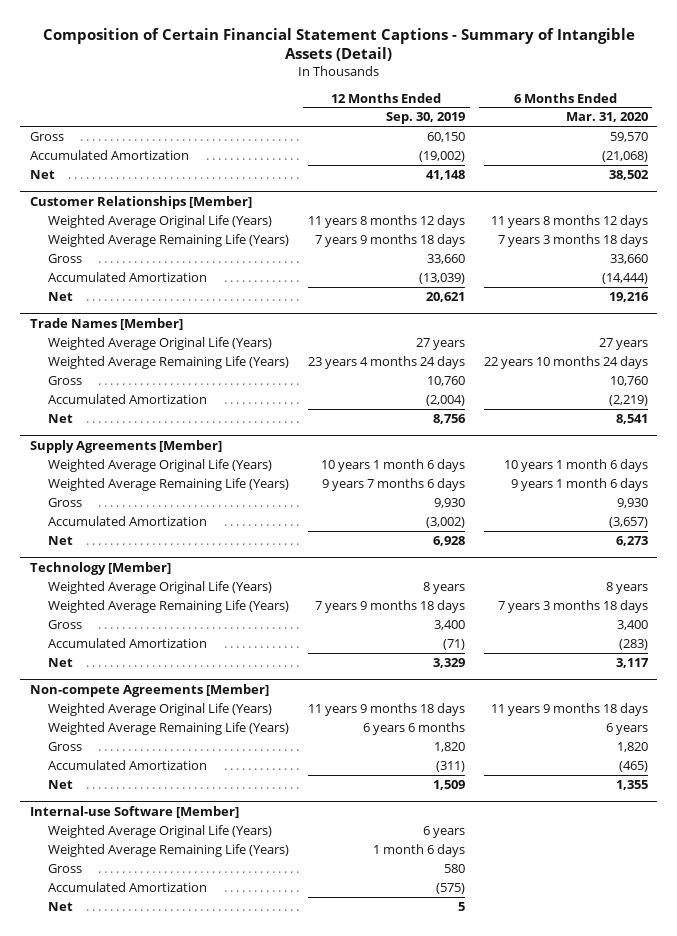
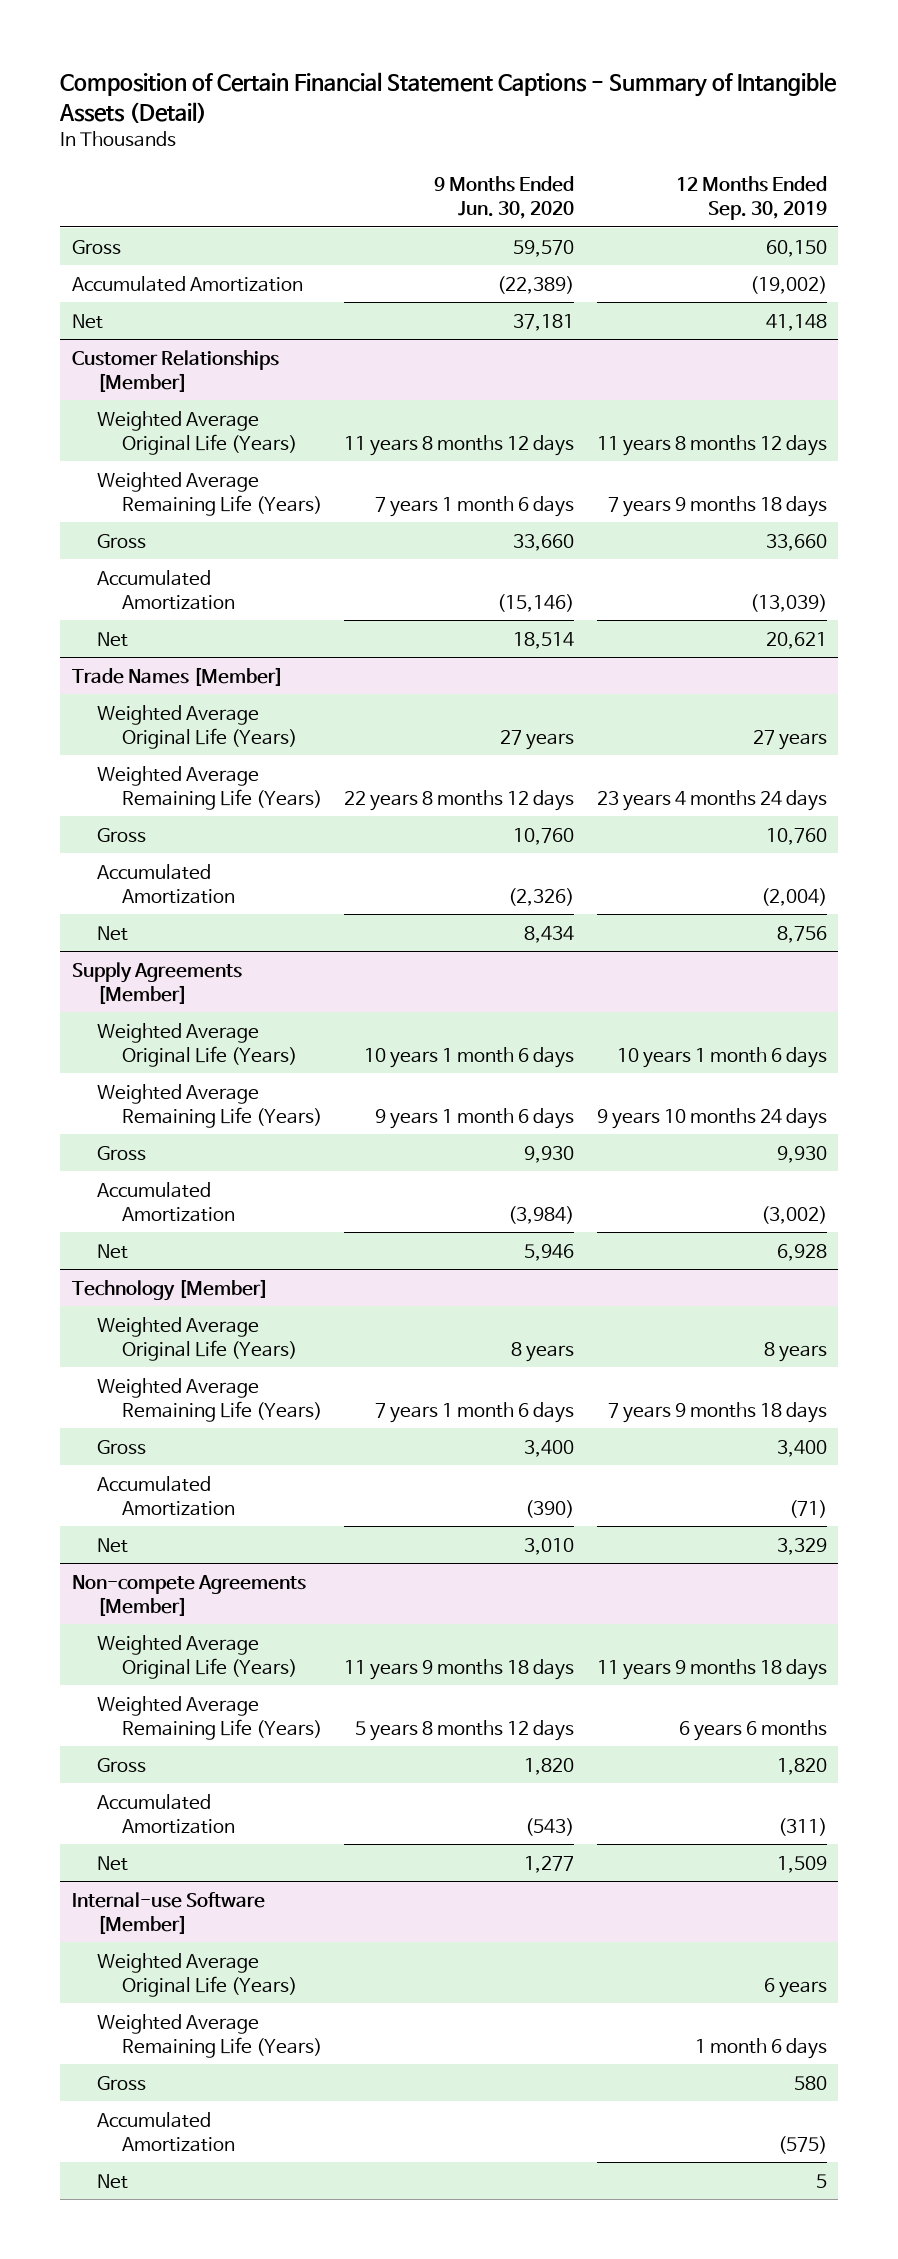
- | 12 Months Ended Sep. 30, 2019 | 6 Months Ended Mar. 31, 2020
+ | 9 Months Ended Jun. 30, 2020 | 12 Months Ended Sep. 30, 2019
@ Supply Agreements [Member]
- Weighted Average Remaining Life (Years) | 9 years 7 months 6 days | 9 years 1 month 6 days
+ Weighted Average Remaining Life (Years) | 9 years 1 month 6 days | 9 years 10 months 24 days

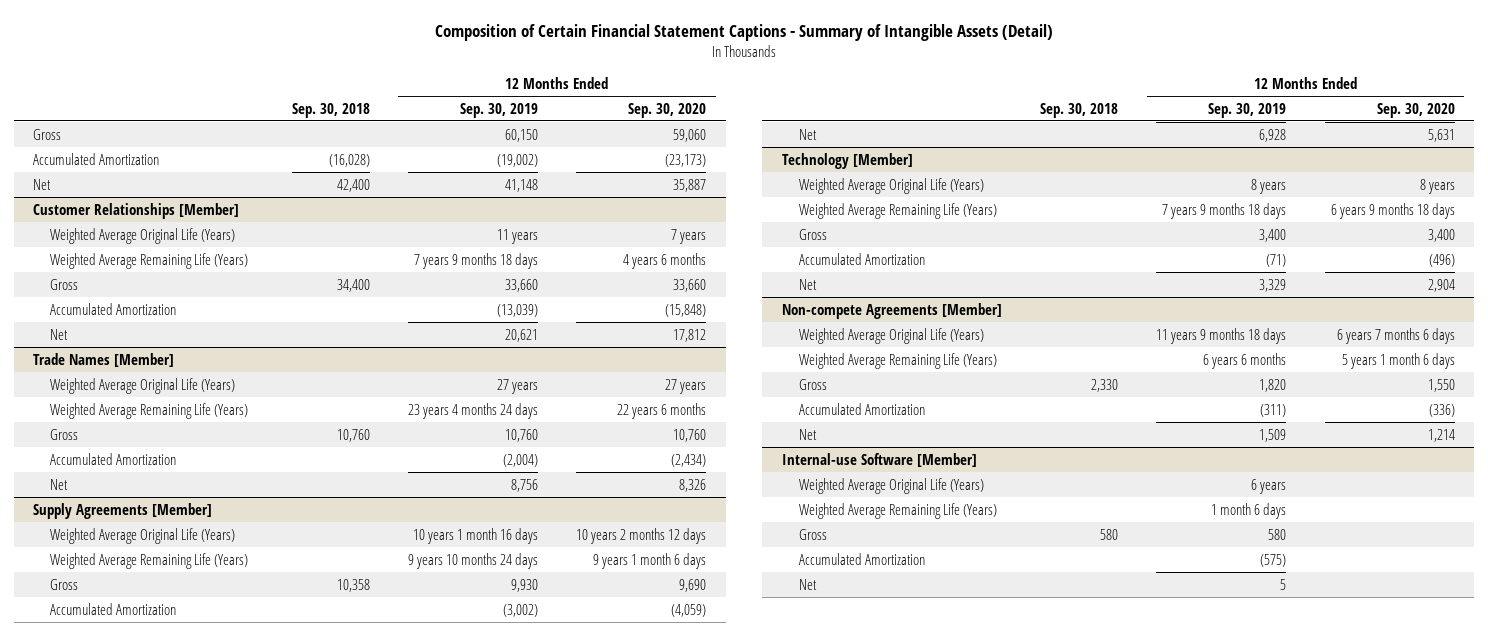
- | 9 Months Ended Jun. 30, 2020 | 12 Months Ended Sep. 30, 2019
+ | Sep. 30, 2018 | 12 Months Ended Sep. 30, 2019 | 12 Months Ended Sep. 30, 2020
@ Customer Relationships [Member]
- Weighted Average Original Life (Years) | 11 years 8 months 12 days | 11 years 8 months 12 days
+ Weighted Average Original Life (Years) | | 11 years | 7 years
@ Supply Agreements [Member]
- Weighted Average Original Life (Years) | 10 years 1 month 6 days | 10 years 1 month 6 days
+ Weighted Average Original Life (Years) | | 10 years 1 month 16 days | 10 years 2 months 12 days

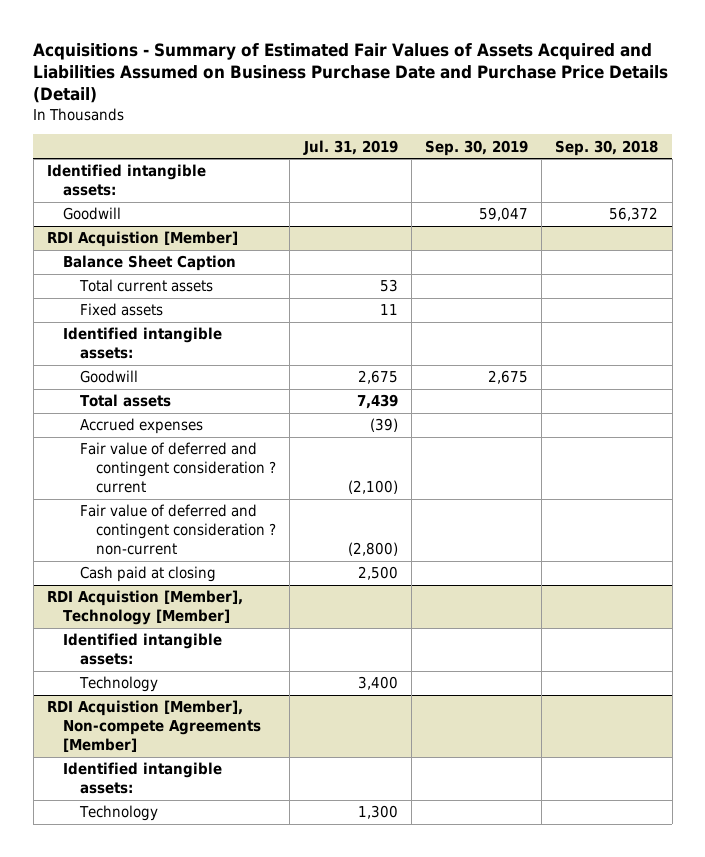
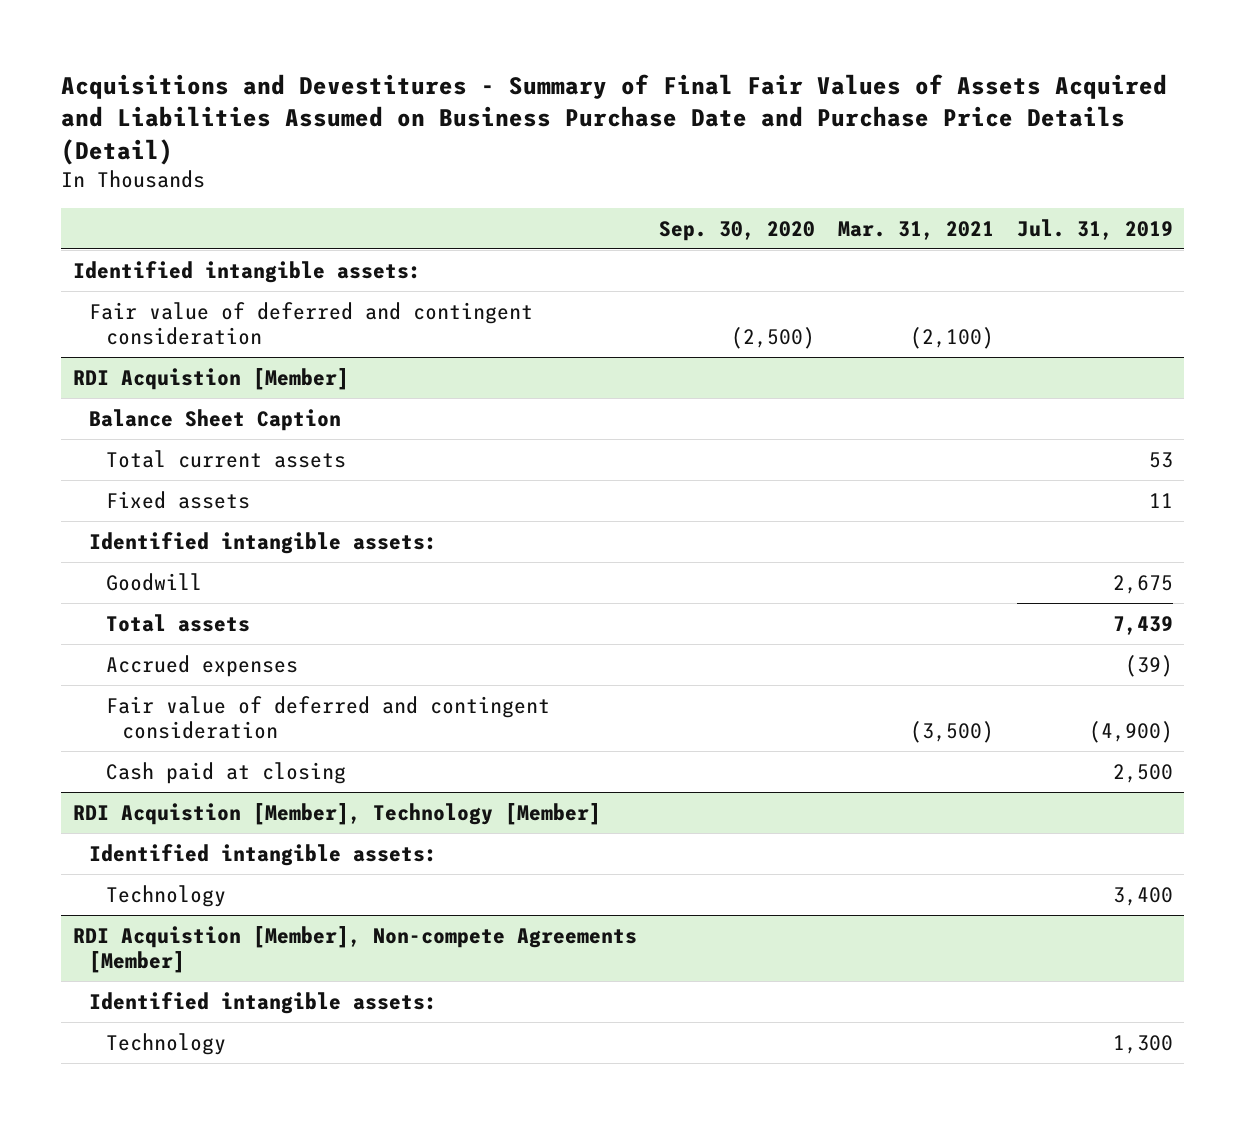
- Acquisitions - Summary of Estimated Fair Values of Assets Acquired and Liabilities Assumed on Business Purchase Date and Purchase Price Details (Detail)
+ Acquisitions and Devestitures - Summary of Final Fair Values of Assets Acquired and Liabilities Assumed on Business Purchase Date and Purchase Price Details (Detail)
- | Jul. 31, 2019 | Sep. 30, 2019 | Sep. 30, 2018
+ | Sep. 30, 2020 | Mar. 31, 2021 | Jul. 31, 2019
- Goodwill | | 59,047 | 56,372
+ Fair value of deferred and contingent consideration | (2,500) | (2,100) |
@ RDI Acquistion [Member]
- Fair value of deferred and contingent consideration ? current | (2,100) | |
- Fair value of deferred and contingent consideration ? non-current | (2,800) | |
+ Fair value of deferred and contingent consideration | | (3,500) | (4,900)

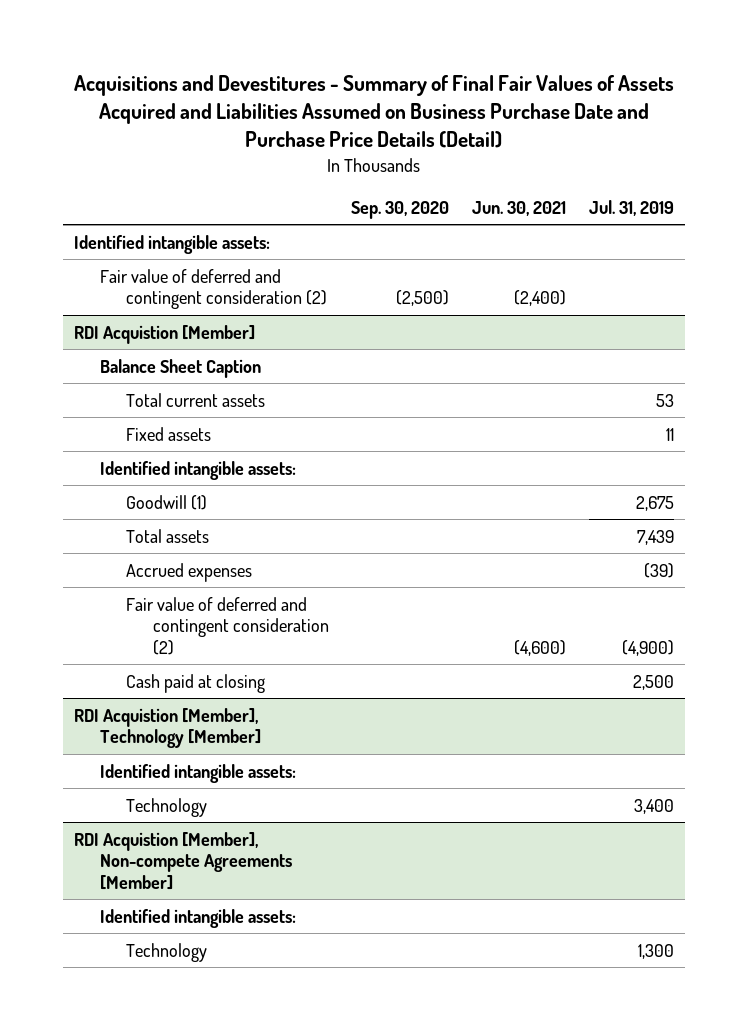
- | Sep. 30, 2020 | Mar. 31, 2021 | Jul. 31, 2019
+ | Sep. 30, 2020 | Jun. 30, 2021 | Jul. 31, 2019
- Fair value of deferred and contingent consideration | (2,500) | (2,100) |
+ Fair value of deferred and contingent consideration (2) | (2,500) | (2,400) |
@ RDI Acquistion [Member]
- Goodwill | | | 2,675
+ Goodwill (1) | | | 2,675
- Fair value of deferred and contingent consideration | | (3,500) | (4,900)
+ Fair value of deferred and contingent consideration (2) | | (4,600) | (4,900)

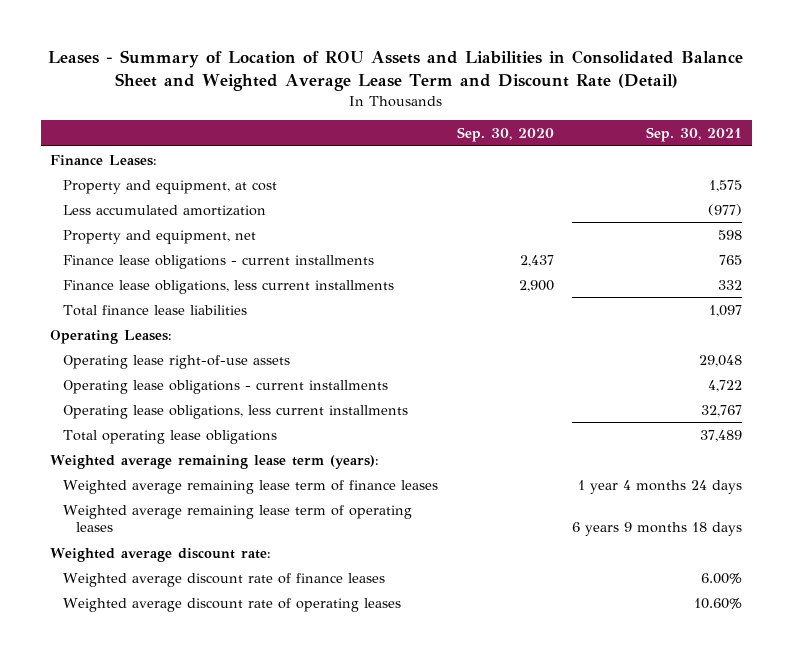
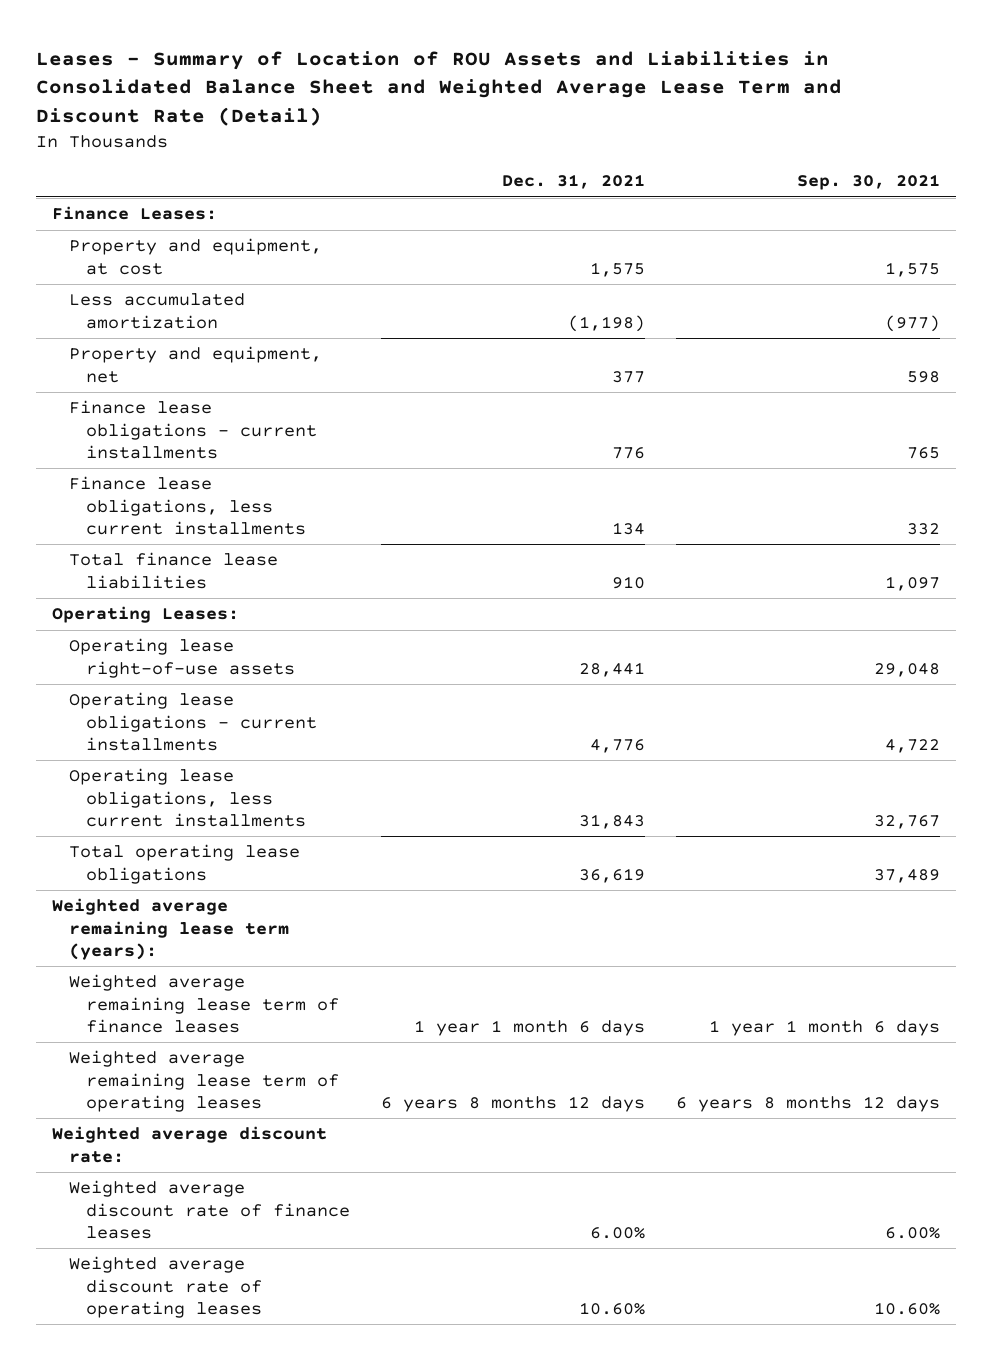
- | Sep. 30, 2020 | Sep. 30, 2021
+ | Dec. 31, 2021 | Sep. 30, 2021
- Weighted average remaining lease term of finance leases | | 1 year 4 months 24 days
- Weighted average remaining lease term of operating leases | | 6 years 9 months 18 days
+ Weighted average remaining lease term of finance leases | 1 year 1 month 6 days | 1 year 1 month 6 days
+ Weighted average remaining lease term of operating leases | 6 years 8 months 12 days | 6 years 8 months 12 days

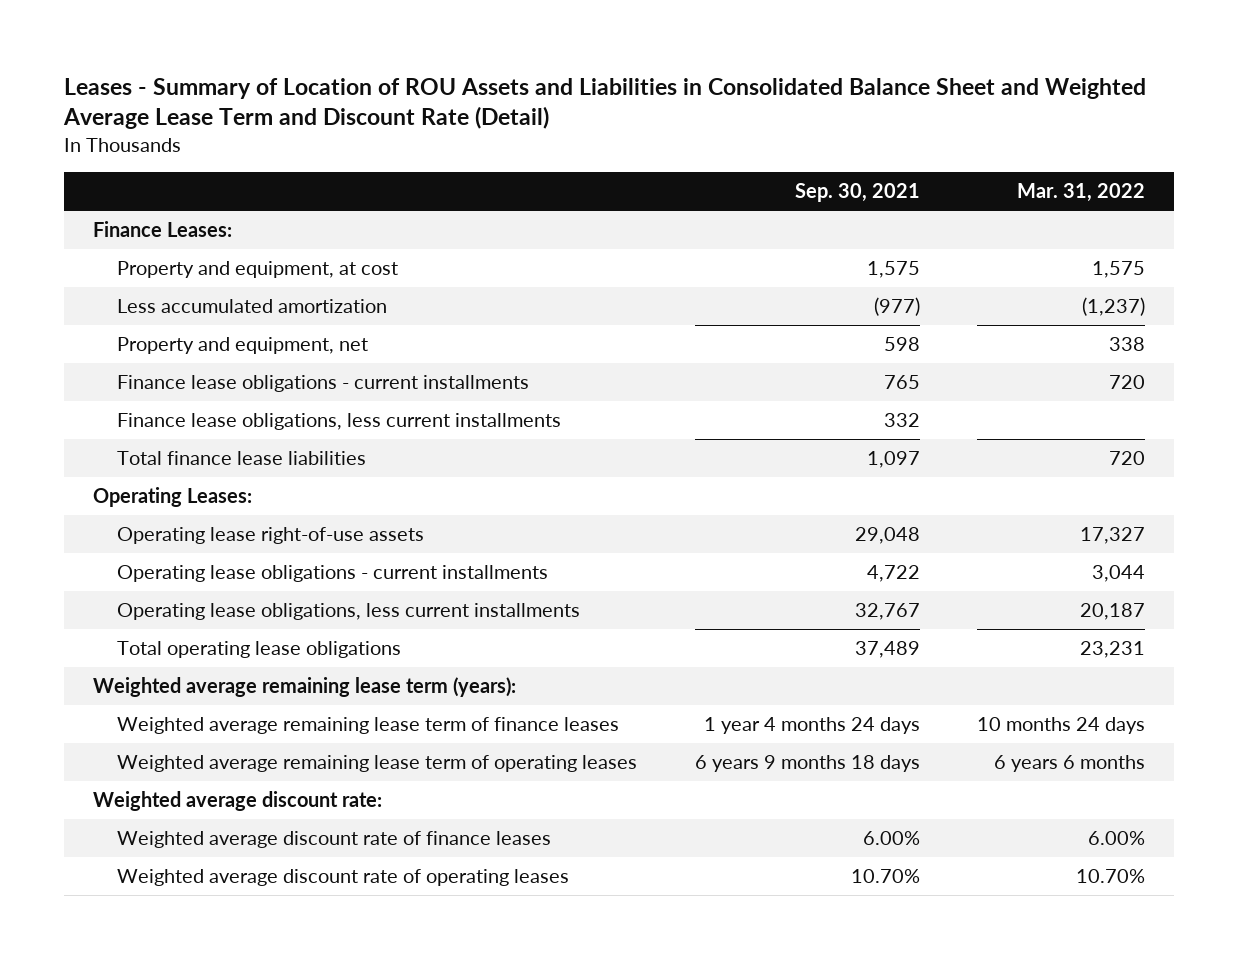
- | Dec. 31, 2021 | Sep. 30, 2021
+ | Sep. 30, 2021 | Mar. 31, 2022
- Weighted average remaining lease term of finance leases | 1 year 1 month 6 days | 1 year 1 month 6 days
- Weighted average remaining lease term of operating leases | 6 years 8 months 12 days | 6 years 8 months 12 days
+ Weighted average remaining lease term of finance leases | 1 year 4 months 24 days | 10 months 24 days
+ Weighted average remaining lease term of operating leases | 6 years 9 months 18 days | 6 years 6 months
- Weighted average discount rate of operating leases | 10.60% | 10.60%
+ Weighted average discount rate of operating leases | 10.70% | 10.70%

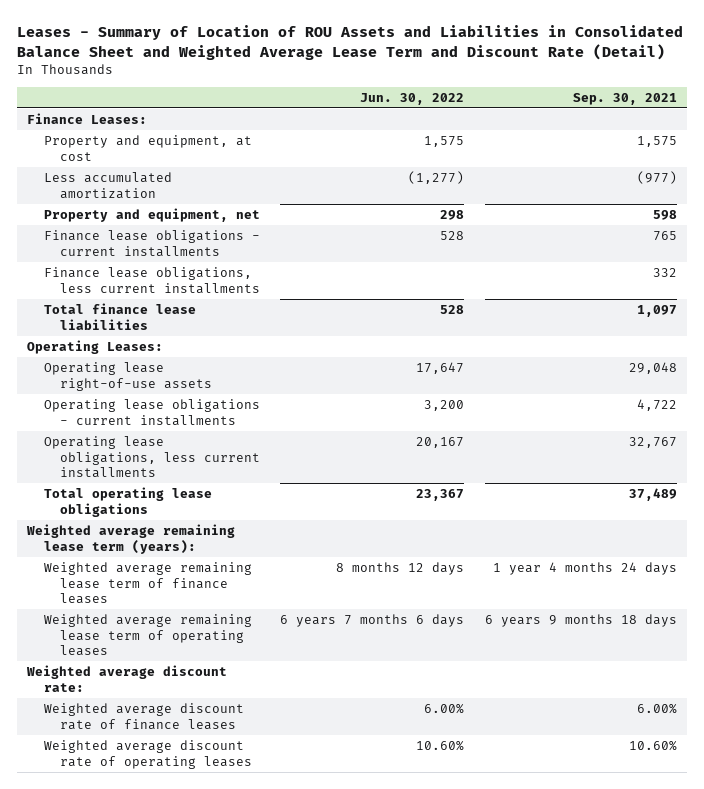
- | Sep. 30, 2021 | Mar. 31, 2022
+ | Jun. 30, 2022 | Sep. 30, 2021
- Weighted average discount rate of operating leases | 10.70% | 10.70%
+ Weighted average discount rate of operating leases | 10.60% | 10.60%

